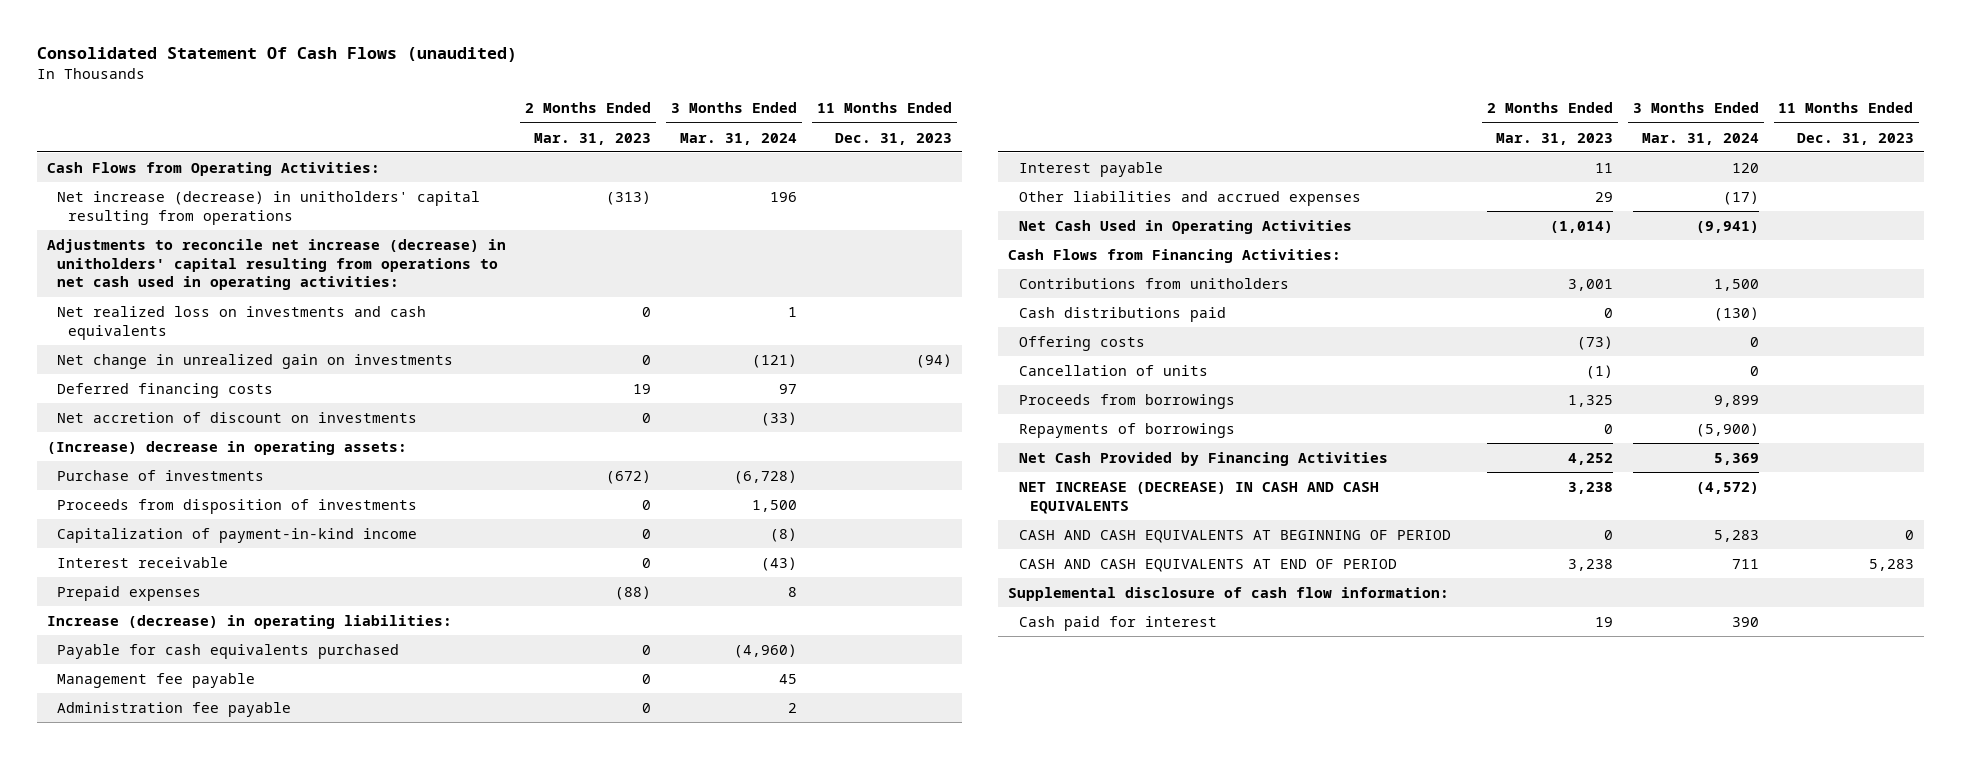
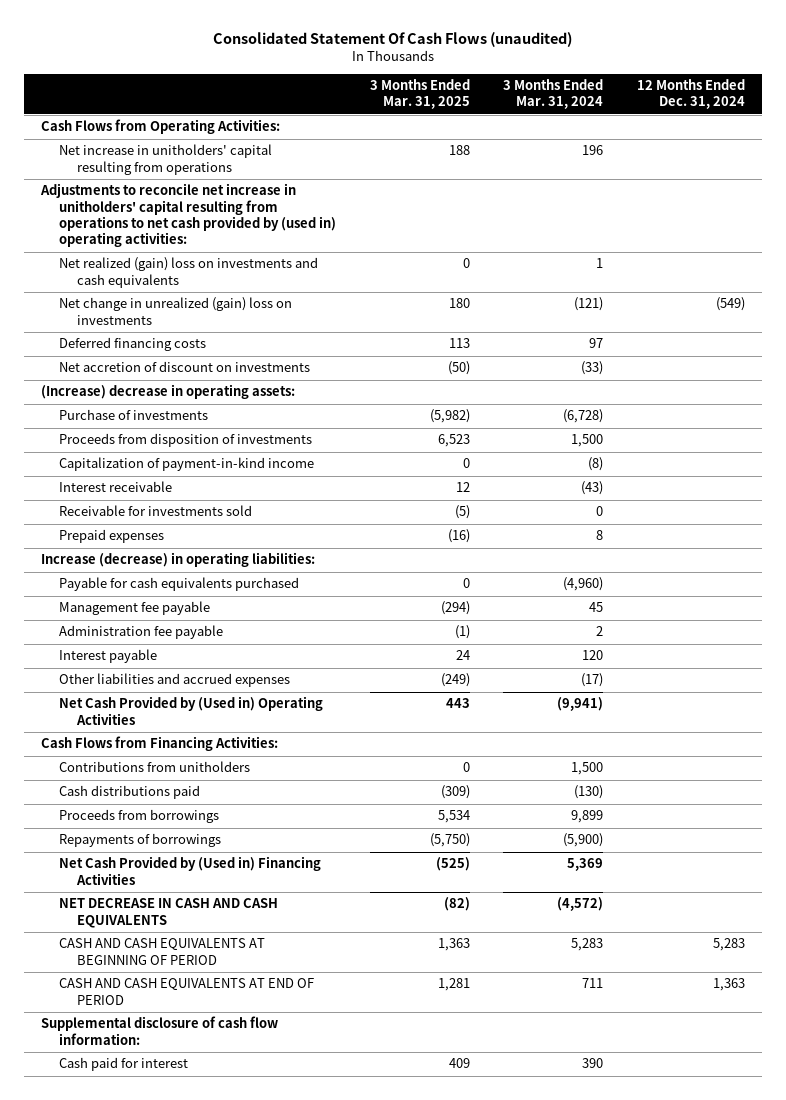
- | 2 Months Ended Mar. 31, 2023 | 3 Months Ended Mar. 31, 2024 | 11 Months Ended Dec. 31, 2023
+ | 3 Months Ended Mar. 31, 2025 | 3 Months Ended Mar. 31, 2024 | 12 Months Ended Dec. 31, 2024
- Net increase (decrease) in unitholders' capital resulting from operations | (313) | 196 |
- Adjustments to reconcile net increase (decrease) in unitholders' capital resulting from operations to net cash used in operating activities:
- Net realized loss on investments and cash equivalents | 0 | 1 |
- Net change in unrealized gain on investments | 0 | (121) | (94)
+ Net increase in unitholders' capital resulting from operations | 188 | 196 |
+ Adjustments to reconcile net increase in unitholders' capital resulting from operations to net cash provided by (used in) operating activities:
+ Net realized (gain) loss on investments and cash equivalents | 0 | 1 |
+ Net change in unrealized (gain) loss on investments | 180 | (121) | (549)
+ Receivable for investments sold | (5) | 0 |
- Net Cash Used in Operating Activities | (1,014) | (9,941) |
+ Net Cash Provided by (Used in) Operating Activities | 443 | (9,941) |
- Offering costs | (73) | 0 |
- Cancellation of units | (1) | 0 |
- Net Cash Provided by Financing Activities | 4,252 | 5,369 |
- NET INCREASE (DECREASE) IN CASH AND CASH EQUIVALENTS | 3,238 | (4,572) |
+ Net Cash Provided by (Used in) Financing Activities | (525) | 5,369 |
+ NET DECREASE IN CASH AND CASH EQUIVALENTS | (82) | (4,572) |

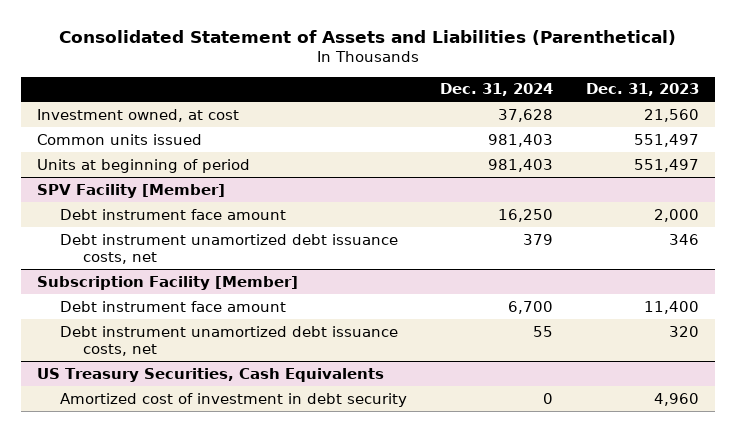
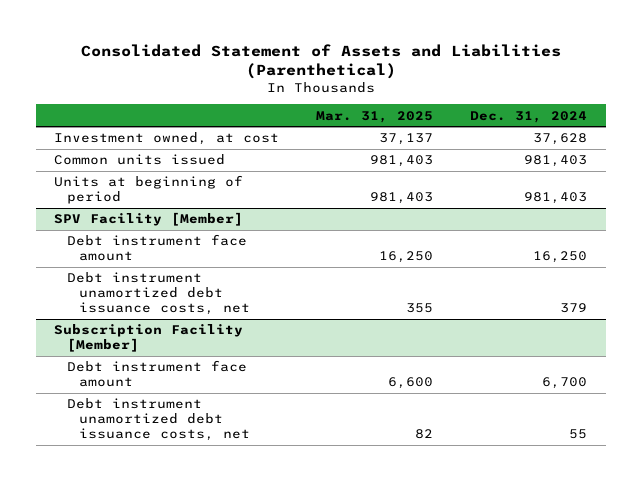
- | Dec. 31, 2024 | Dec. 31, 2023
+ | Mar. 31, 2025 | Dec. 31, 2024
- US Treasury Securities, Cash Equivalents
- Amortized cost of investment in debt security | 0 | 4,960

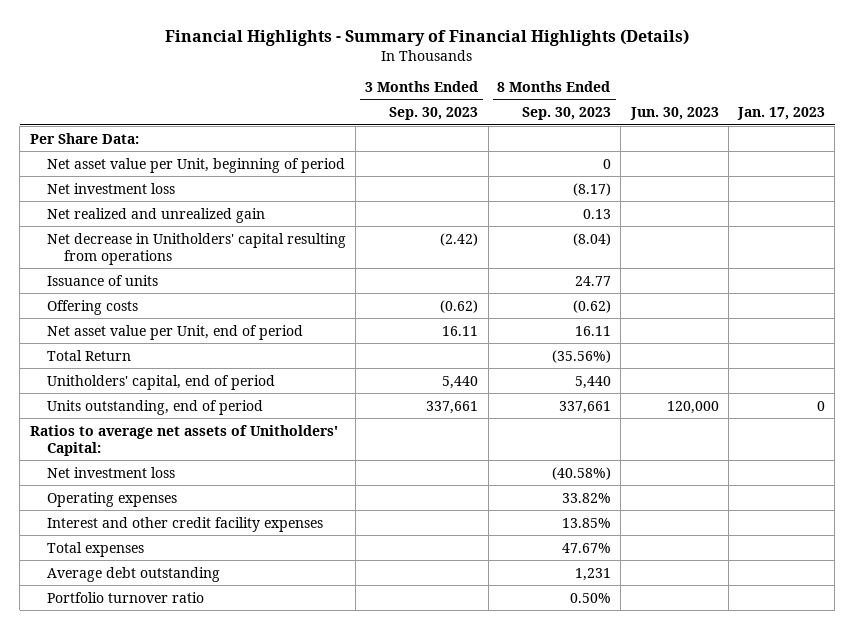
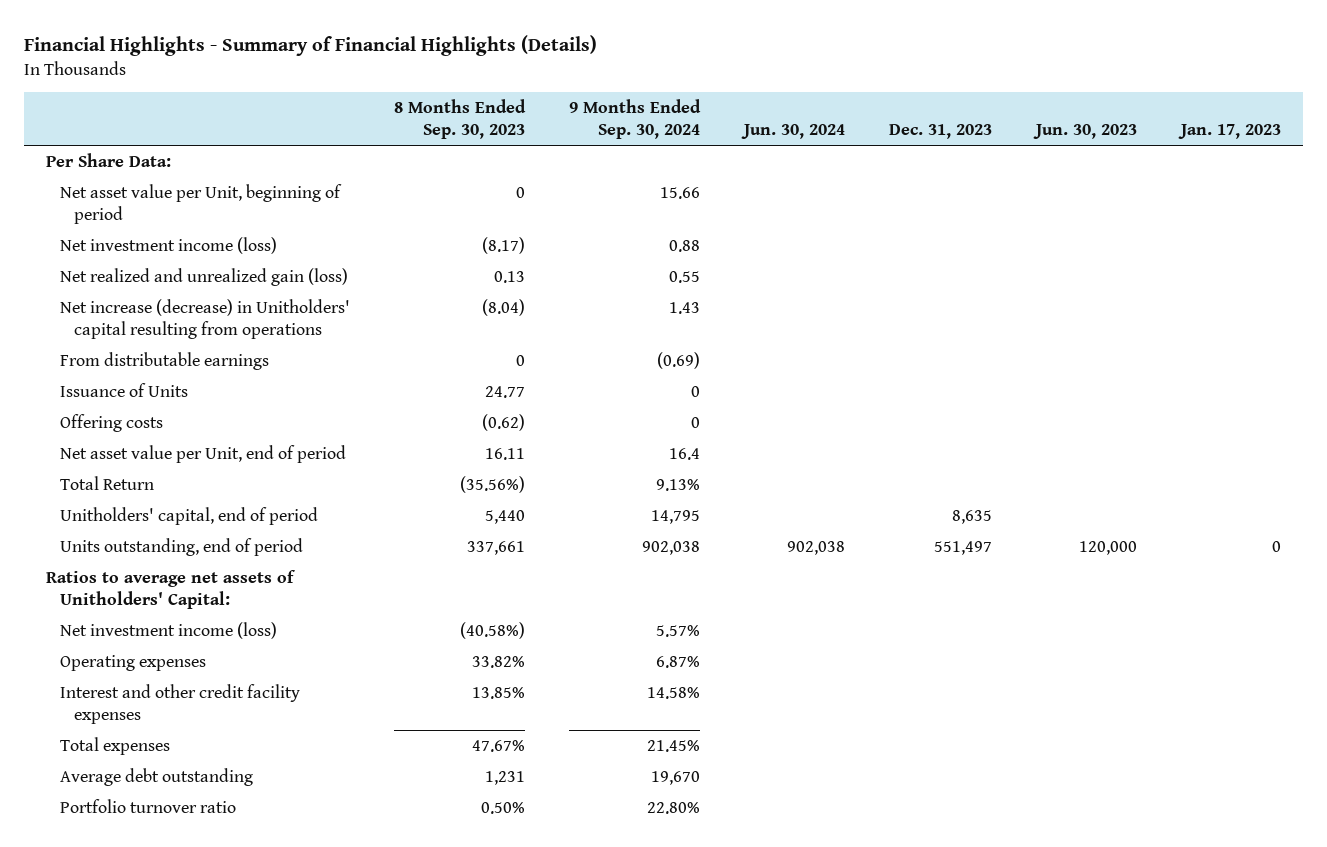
- | 3 Months Ended Sep. 30, 2023 | 8 Months Ended Sep. 30, 2023 | Jun. 30, 2023 | Jan. 17, 2023
+ | 8 Months Ended Sep. 30, 2023 | 9 Months Ended Sep. 30, 2024 | Jun. 30, 2024 | Dec. 31, 2023 | Jun. 30, 2023 | Jan. 17, 2023
- Net investment loss | | (8.17) | |
- Net realized and unrealized gain | | 0.13 | |
- Net decrease in Unitholders' capital resulting from operations | (2.42) | (8.04) | |
- Issuance of units | | 24.77 | |
+ Net investment income (loss) | (8.17) | 0.88 | | | |
+ Net realized and unrealized gain (loss) | 0.13 | 0.55 | | | |
+ Net increase (decrease) in Unitholders' capital resulting from operations | (8.04) | 1.43 | | | |
+ From distributable earnings | 0 | (0.69) | | | |
+ Issuance of Units | 24.77 | 0 | | | |
- Net investment loss | | (40.58%) | |
+ Net investment income (loss) | (40.58%) | 5.57% | | | |

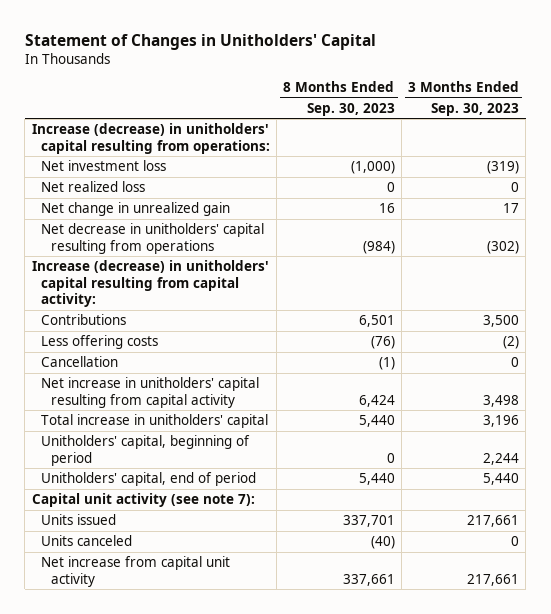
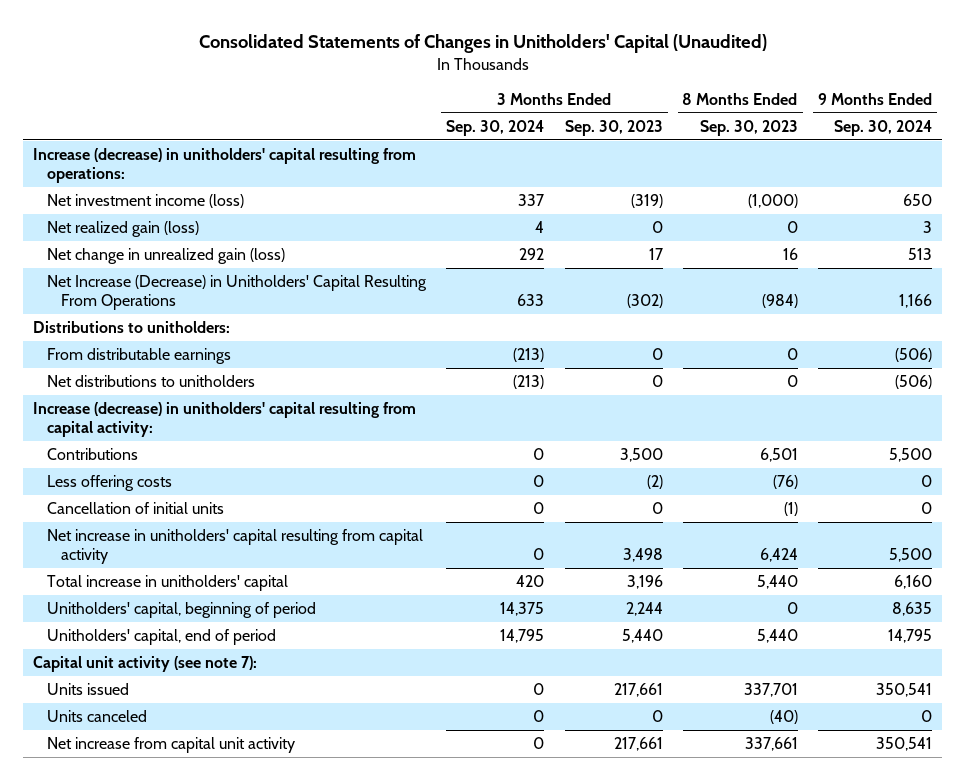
- Statement of Changes in Unitholders' Capital
+ Consolidated Statements of Changes in Unitholders' Capital (Unaudited)
- | 8 Months Ended Sep. 30, 2023 | 3 Months Ended Sep. 30, 2023
+ | 3 Months Ended Sep. 30, 2024 | 3 Months Ended Sep. 30, 2023 | 8 Months Ended Sep. 30, 2023 | 9 Months Ended Sep. 30, 2024
- Net investment loss | (1,000) | (319)
- Net realized loss | 0 | 0
- Net change in unrealized gain | 16 | 17
- Net decrease in unitholders' capital resulting from operations | (984) | (302)
+ Net investment income (loss) | 337 | (319) | (1,000) | 650
+ Net realized gain (loss) | 4 | 0 | 0 | 3
+ Net change in unrealized gain (loss) | 292 | 17 | 16 | 513
+ Net Increase (Decrease) in Unitholders' Capital Resulting From Operations | 633 | (302) | (984) | 1,166
+ Distributions to unitholders:
+ From distributable earnings | (213) | 0 | 0 | (506)
+ Net distributions to unitholders | (213) | 0 | 0 | (506)
- Cancellation | (1) | 0
+ Cancellation of initial units | 0 | 0 | (1) | 0

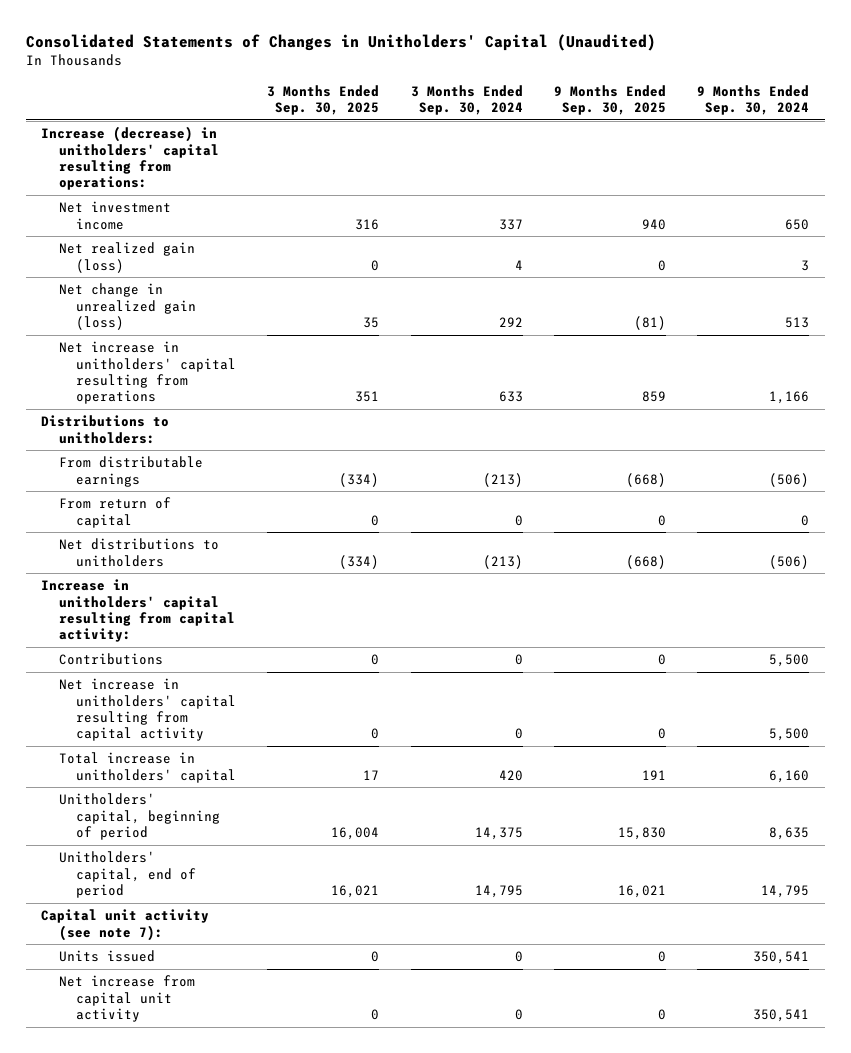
- | 3 Months Ended Sep. 30, 2024 | 3 Months Ended Sep. 30, 2023 | 8 Months Ended Sep. 30, 2023 | 9 Months Ended Sep. 30, 2024
+ | 3 Months Ended Sep. 30, 2025 | 3 Months Ended Sep. 30, 2024 | 9 Months Ended Sep. 30, 2025 | 9 Months Ended Sep. 30, 2024
- Net investment income (loss) | 337 | (319) | (1,000) | 650
+ Net investment income | 316 | 337 | 940 | 650
- Net Increase (Decrease) in Unitholders' Capital Resulting From Operations | 633 | (302) | (984) | 1,166
+ Net increase in unitholders' capital resulting from operations | 351 | 633 | 859 | 1,166
+ From return of capital | 0 | 0 | 0 | 0
- Increase (decrease) in unitholders' capital resulting from capital activity:
+ Increase in unitholders' capital resulting from capital activity:
- Less offering costs | 0 | (2) | (76) | 0
- Cancellation of initial units | 0 | 0 | (1) | 0
- Units canceled | 0 | 0 | (40) | 0

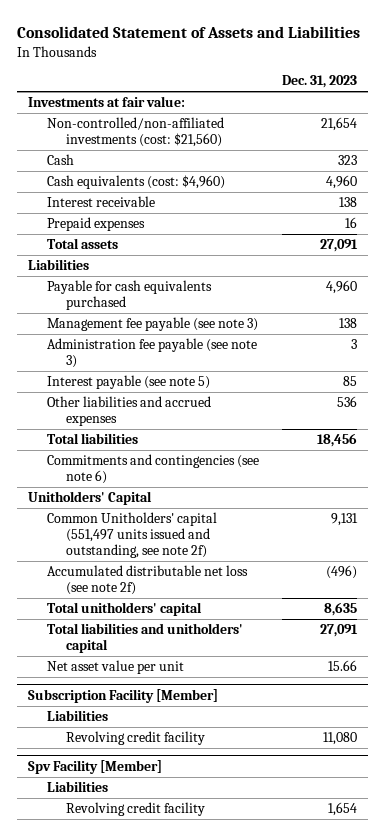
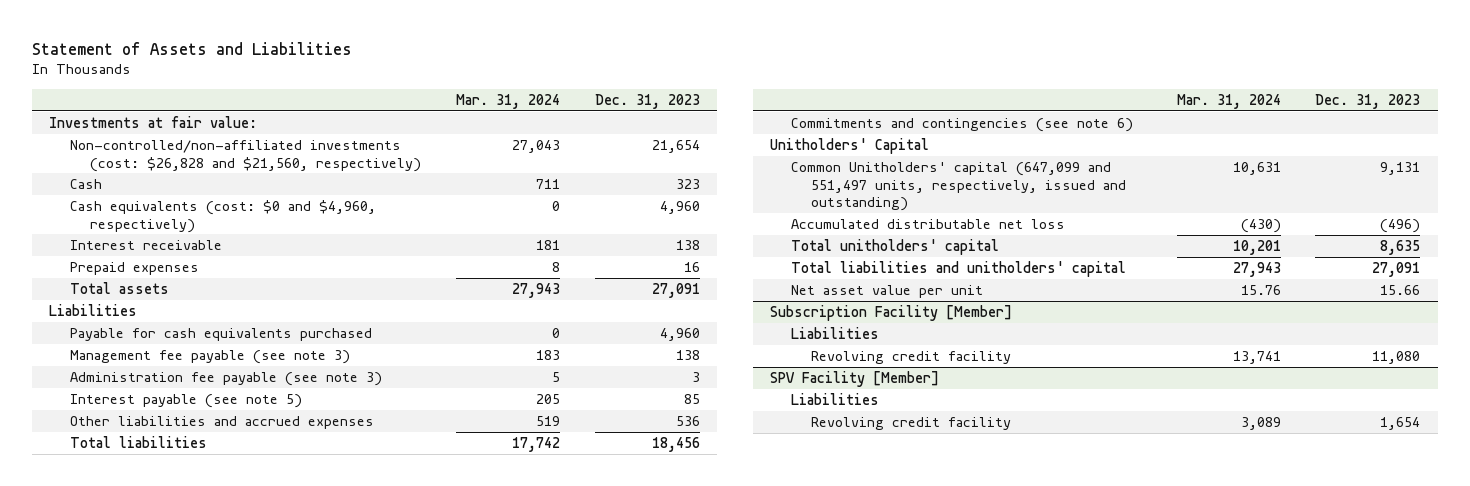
- Consolidated Statement of Assets and Liabilities
+ Statement of Assets and Liabilities
- | Dec. 31, 2023
+ | Mar. 31, 2024 | Dec. 31, 2023
- Non-controlled/non-affiliated investments (cost: $21,560) | 21,654
+ Non-controlled/non-affiliated investments (cost: $26,828 and $21,560, respectively) | 27,043 | 21,654
- Cash equivalents (cost: $4,960) | 4,960
+ Cash equivalents (cost: $0 and $4,960, respectively) | 0 | 4,960
- Common Unitholders' capital (551,497 units issued and outstanding, see note 2f) | 9,131
- Accumulated distributable net loss (see note 2f) | (496)
+ Common Unitholders' capital (647,099 and 551,497 units, respectively, issued and outstanding) | 10,631 | 9,131
+ Accumulated distributable net loss | (430) | (496)
- Spv Facility [Member]
+ SPV Facility [Member]

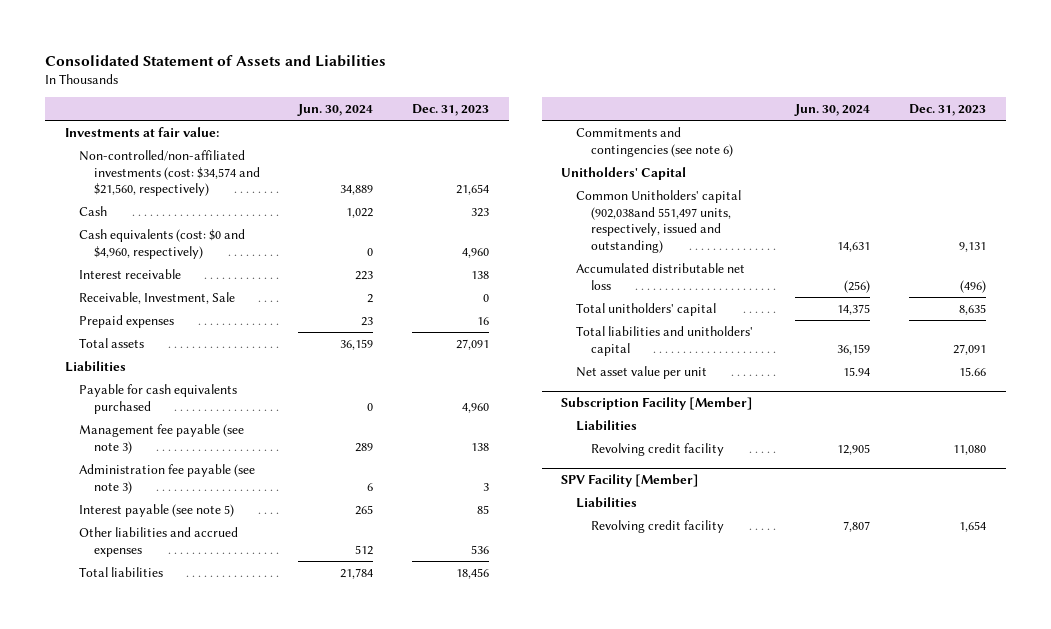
- Statement of Assets and Liabilities
+ Consolidated Statement of Assets and Liabilities
- | Mar. 31, 2024 | Dec. 31, 2023
+ | Jun. 30, 2024 | Dec. 31, 2023
- Non-controlled/non-affiliated investments (cost: $26,828 and $21,560, respectively) | 27,043 | 21,654
+ Non-controlled/non-affiliated investments (cost: $34,574 and $21,560, respectively) | 34,889 | 21,654
+ Receivable, Investment, Sale | 2 | 0
- Common Unitholders' capital (647,099 and 551,497 units, respectively, issued and outstanding) | 10,631 | 9,131
+ Common Unitholders' capital (902,038and 551,497 units, respectively, issued and outstanding) | 14,631 | 9,131

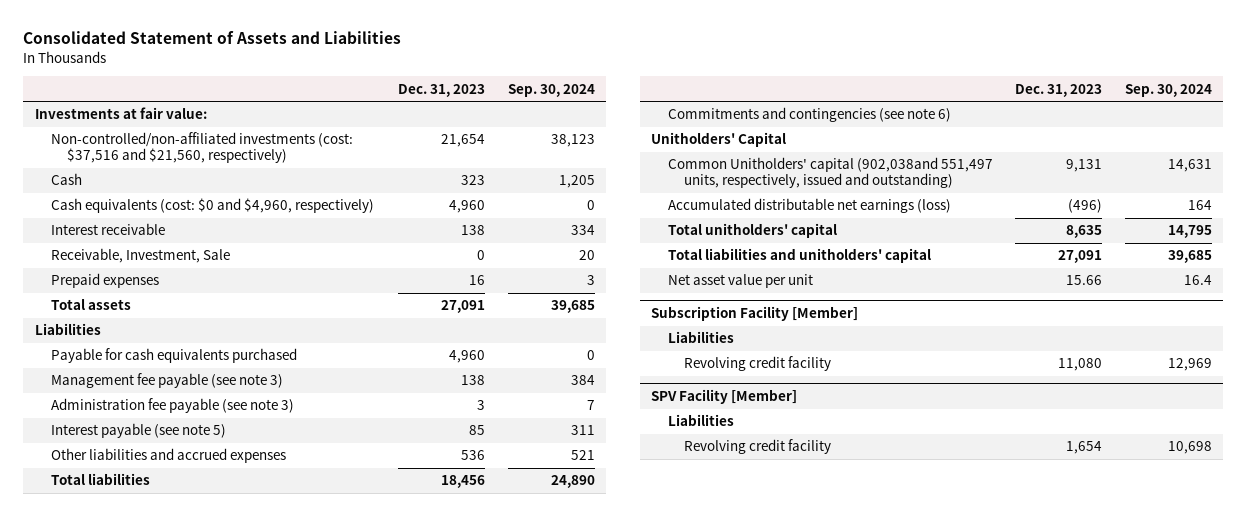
- | Jun. 30, 2024 | Dec. 31, 2023
+ | Dec. 31, 2023 | Sep. 30, 2024
- Non-controlled/non-affiliated investments (cost: $34,574 and $21,560, respectively) | 34,889 | 21,654
+ Non-controlled/non-affiliated investments (cost: $37,516 and $21,560, respectively) | 21,654 | 38,123
- Accumulated distributable net loss | (256) | (496)
+ Accumulated distributable net earnings (loss) | (496) | 164

